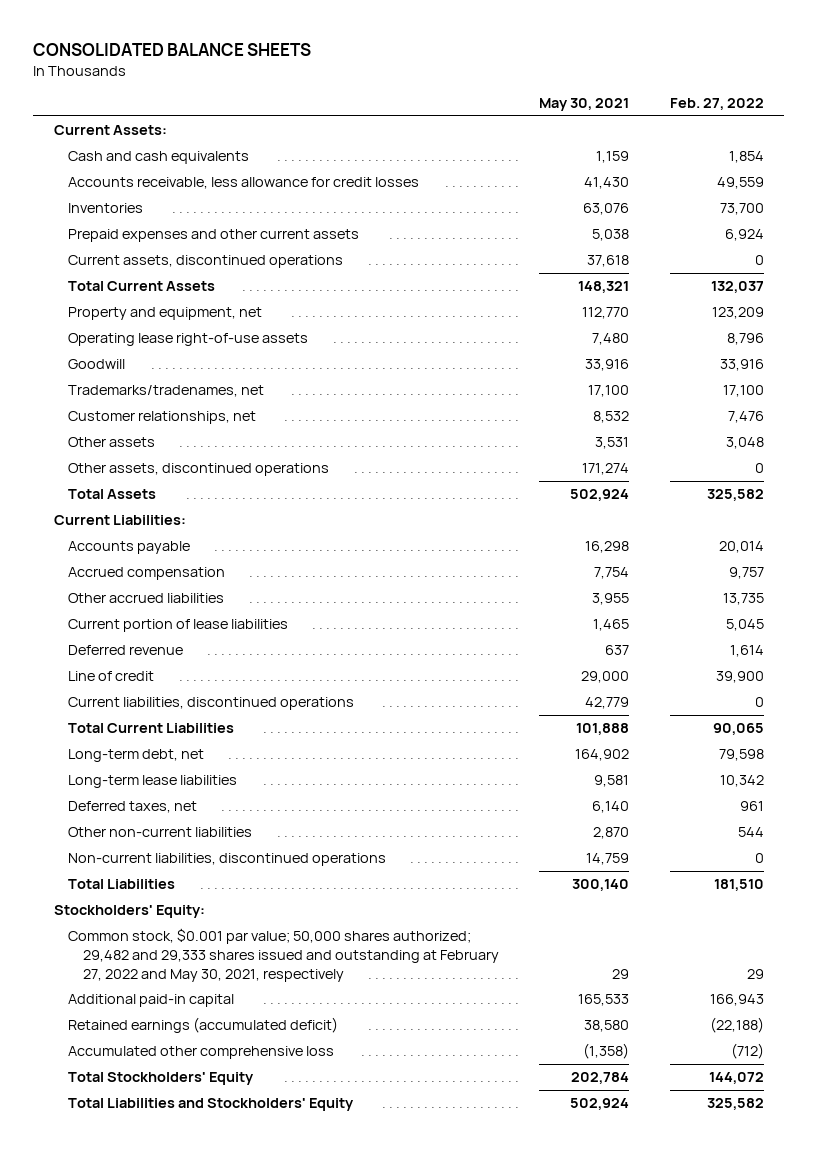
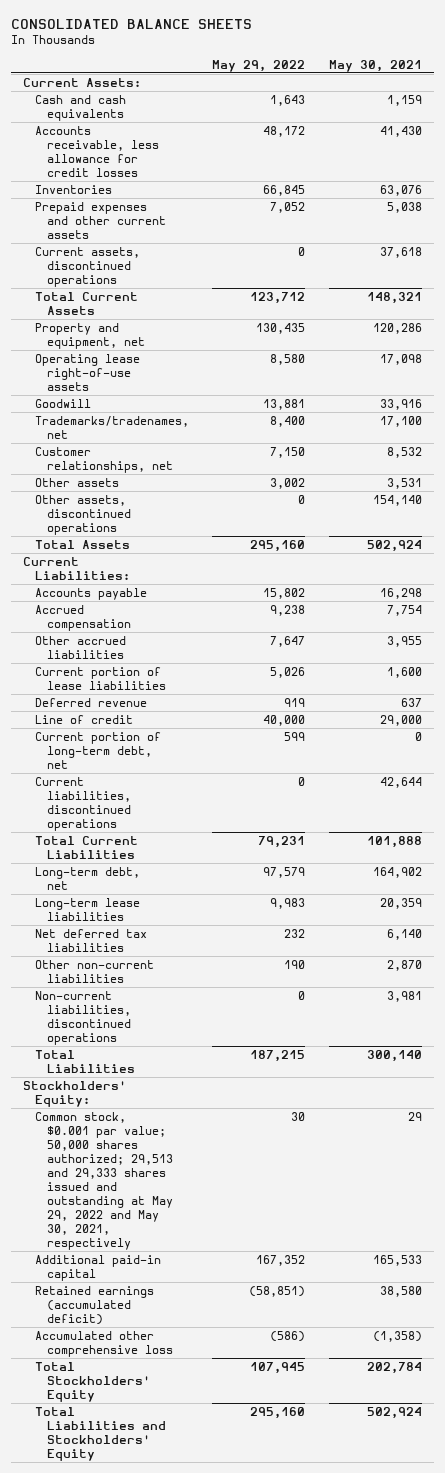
- | May 30, 2021 | Feb. 27, 2022
+ | May 29, 2022 | May 30, 2021
- Property and equipment, net | 112,770 | 123,209
- Operating lease right-of-use assets | 7,480 | 8,796
+ Property and equipment, net | 130,435 | 120,286
+ Operating lease right-of-use assets | 8,580 | 17,098
- Other assets, discontinued operations | 171,274 | 0
+ Other assets, discontinued operations | 0 | 154,140
- Current portion of lease liabilities | 1,465 | 5,045
+ Current portion of lease liabilities | 5,026 | 1,600
- Current liabilities, discontinued operations | 42,779 | 0
+ Current portion of long-term debt, net | 599 | 0
+ Current liabilities, discontinued operations | 0 | 42,644
- Long-term lease liabilities | 9,581 | 10,342
- Deferred taxes, net | 6,140 | 961
+ Long-term lease liabilities | 9,983 | 20,359
+ Net deferred tax liabilities | 232 | 6,140
- Non-current liabilities, discontinued operations | 14,759 | 0
+ Non-current liabilities, discontinued operations | 0 | 3,981
- Common stock, $0.001 par value; 50,000 shares authorized; 29,482 and 29,333 shares issued and outstanding at February 27, 2022 and May 30, 2021, respectively | 29 | 29
+ Common stock, $0.001 par value; 50,000 shares authorized; 29,513 and 29,333 shares issued and outstanding at May 29, 2022 and May 30, 2021, respectively | 30 | 29

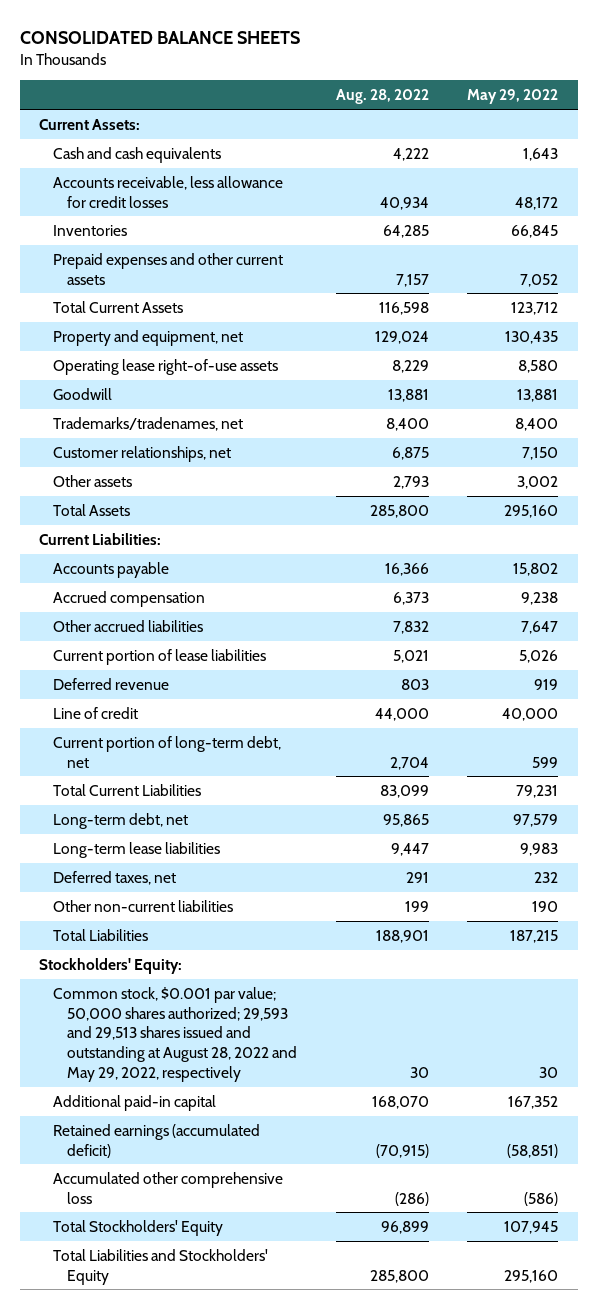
- | May 29, 2022 | May 30, 2021
+ | Aug. 28, 2022 | May 29, 2022
- Current assets, discontinued operations | 0 | 37,618
- Other assets, discontinued operations | 0 | 154,140
- Current liabilities, discontinued operations | 0 | 42,644
- Net deferred tax liabilities | 232 | 6,140
+ Deferred taxes, net | 291 | 232
- Non-current liabilities, discontinued operations | 0 | 3,981
- Common stock, $0.001 par value; 50,000 shares authorized; 29,513 and 29,333 shares issued and outstanding at May 29, 2022 and May 30, 2021, respectively | 30 | 29
+ Common stock, $0.001 par value; 50,000 shares authorized; 29,593 and 29,513 shares issued and outstanding at August 28, 2022 and May 29, 2022, respectively | 30 | 30

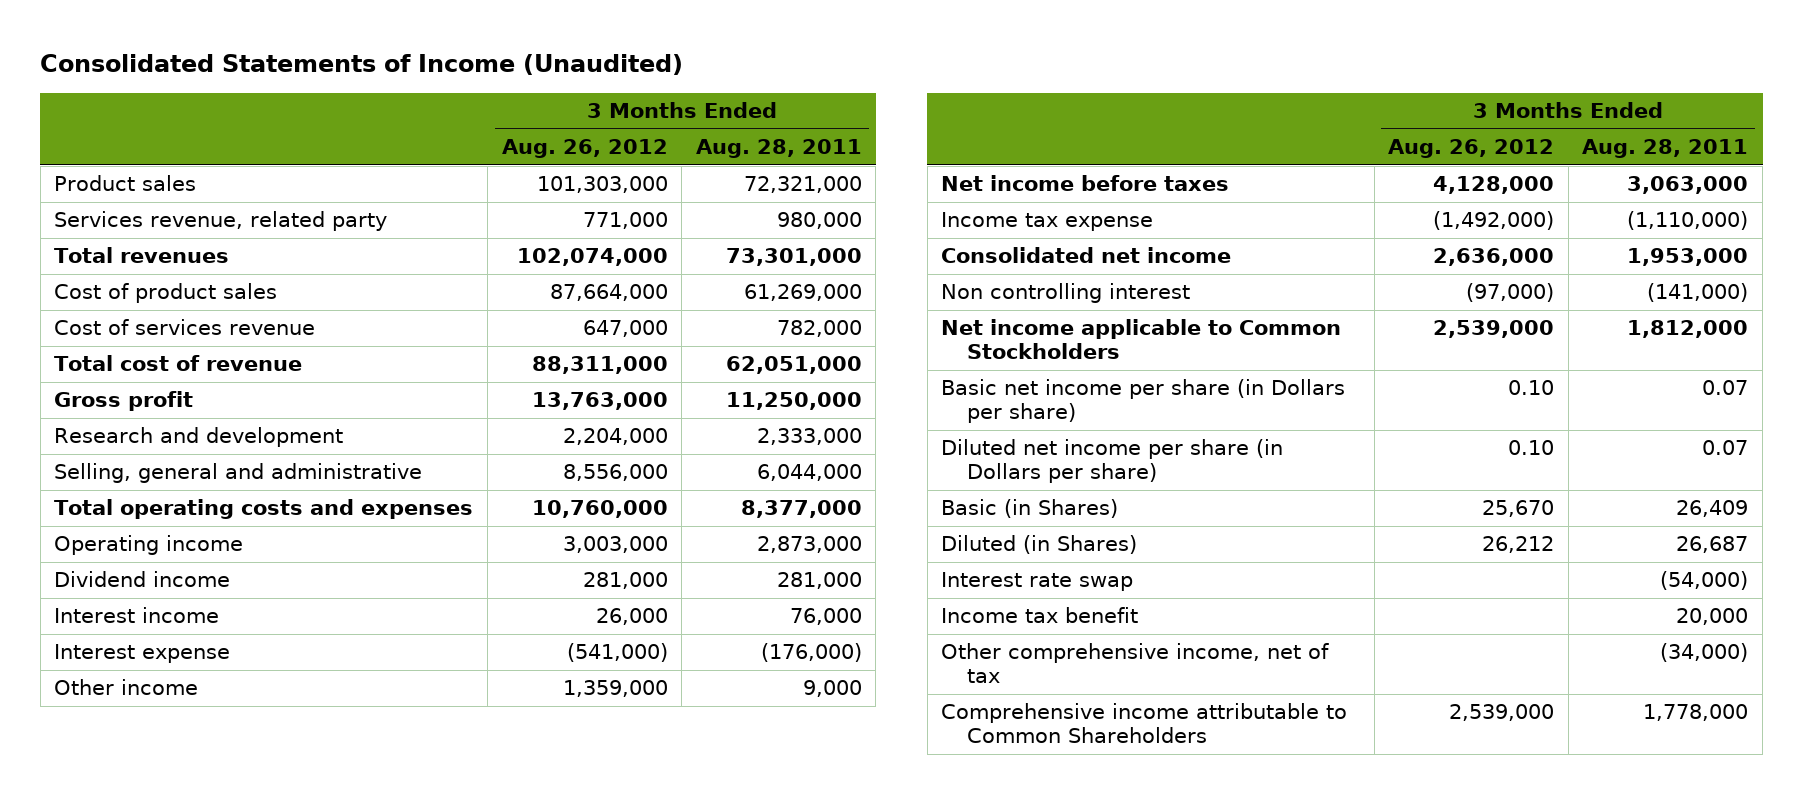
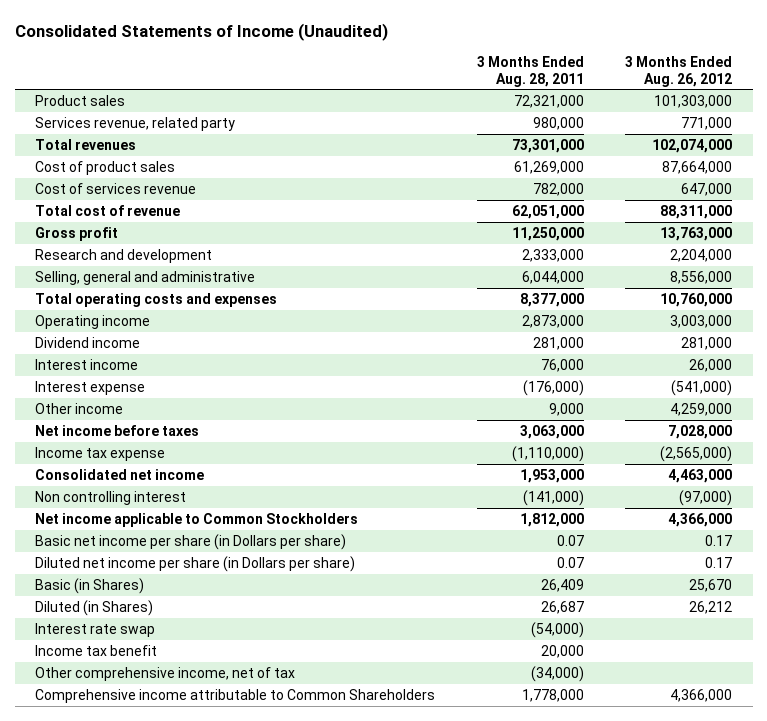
- | 3 Months Ended Aug. 26, 2012 | 3 Months Ended Aug. 28, 2011
+ | 3 Months Ended Aug. 28, 2011 | 3 Months Ended Aug. 26, 2012
- Other income | 1,359,000 | 9,000
- Net income before taxes | 4,128,000 | 3,063,000
- Income tax expense | (1,492,000) | (1,110,000)
- Consolidated net income | 2,636,000 | 1,953,000
+ Other income | 9,000 | 4,259,000
+ Net income before taxes | 3,063,000 | 7,028,000
+ Income tax expense | (1,110,000) | (2,565,000)
+ Consolidated net income | 1,953,000 | 4,463,000
- Net income applicable to Common Stockholders | 2,539,000 | 1,812,000
- Basic net income per share (in Dollars per share) | 0.10 | 0.07
- Diluted net income per share (in Dollars per share) | 0.10 | 0.07
+ Net income applicable to Common Stockholders | 1,812,000 | 4,366,000
+ Basic net income per share (in Dollars per share) | 0.07 | 0.17
+ Diluted net income per share (in Dollars per share) | 0.07 | 0.17
- Comprehensive income attributable to Common Shareholders | 2,539,000 | 1,778,000
+ Comprehensive income attributable to Common Shareholders | 1,778,000 | 4,366,000

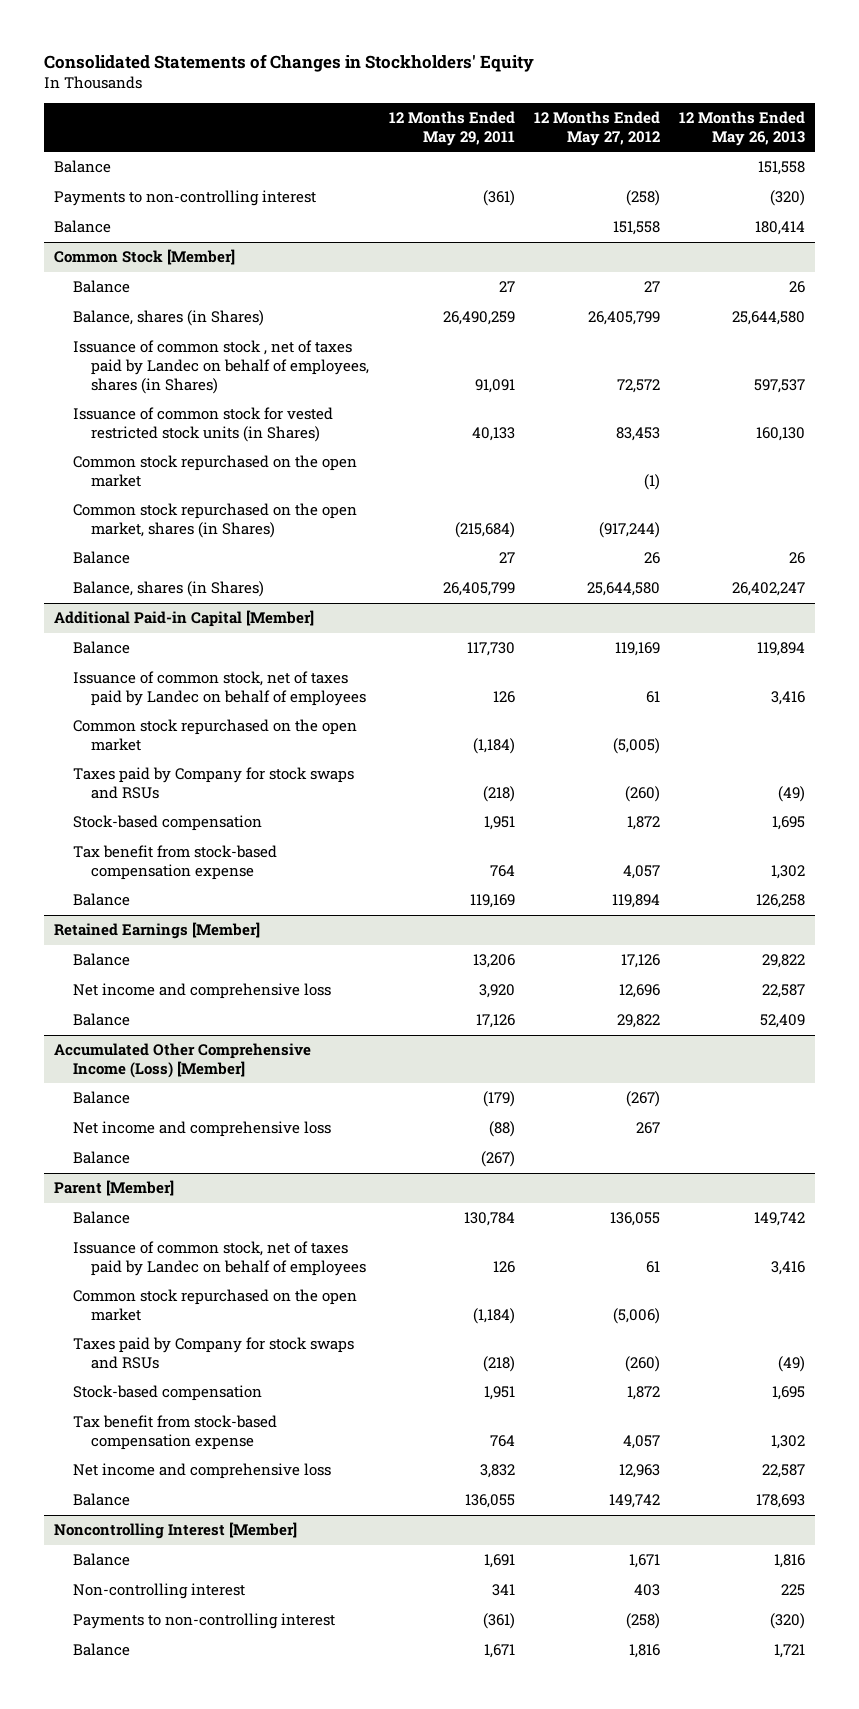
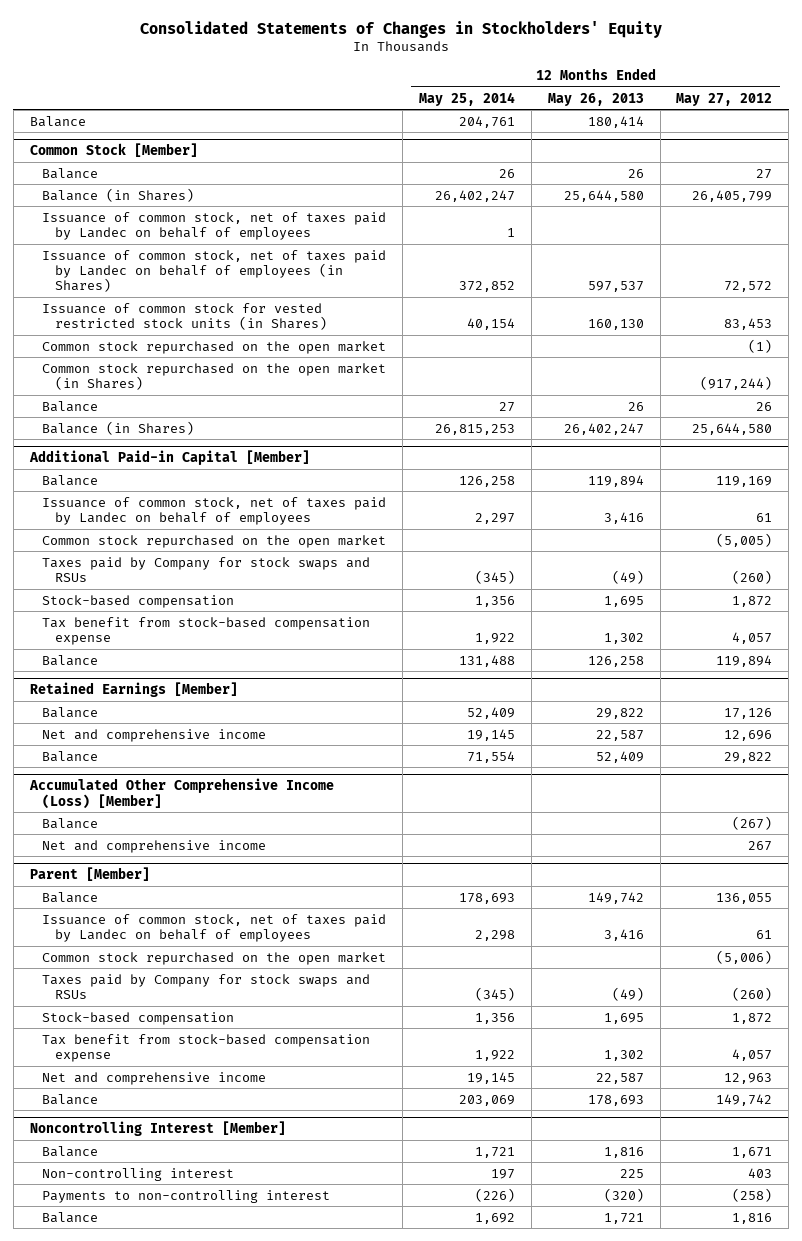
- | 12 Months Ended May 29, 2011 | 12 Months Ended May 27, 2012 | 12 Months Ended May 26, 2013
+ | 12 Months Ended May 25, 2014 | 12 Months Ended May 26, 2013 | 12 Months Ended May 27, 2012
- Balance | | | 151,558
- Payments to non-controlling interest | (361) | (258) | (320)
- Balance | | 151,558 | 180,414
+ Balance | 204,761 | 180,414 |
@ Common Stock [Member]
- Balance, shares (in Shares) | 26,490,259 | 26,405,799 | 25,644,580
- Issuance of common stock , net of taxes paid by Landec on behalf of employees, shares (in Shares) | 91,091 | 72,572 | 597,537
+ Balance (in Shares) | 26,402,247 | 25,644,580 | 26,405,799
+ Issuance of common stock, net of taxes paid by Landec on behalf of employees | 1 | |
+ Issuance of common stock, net of taxes paid by Landec on behalf of employees (in Shares) | 372,852 | 597,537 | 72,572
- Common stock repurchased on the open market, shares (in Shares) | (215,684) | (917,244) |
+ Common stock repurchased on the open market (in Shares) | | | (917,244)
- Balance, shares (in Shares) | 26,405,799 | 25,644,580 | 26,402,247
+ Balance (in Shares) | 26,815,253 | 26,402,247 | 25,644,580
@ Retained Earnings [Member]
- Net income and comprehensive loss | 3,920 | 12,696 | 22,587
+ Net and comprehensive income | 19,145 | 22,587 | 12,696
@ Accumulated Other Comprehensive Income (Loss) [Member]
- Net income and comprehensive loss | (88) | 267 |
- Balance | (267) | |
+ Net and comprehensive income | | | 267
@ Parent [Member]
- Net income and comprehensive loss | 3,832 | 12,963 | 22,587
+ Net and comprehensive income | 19,145 | 22,587 | 12,963

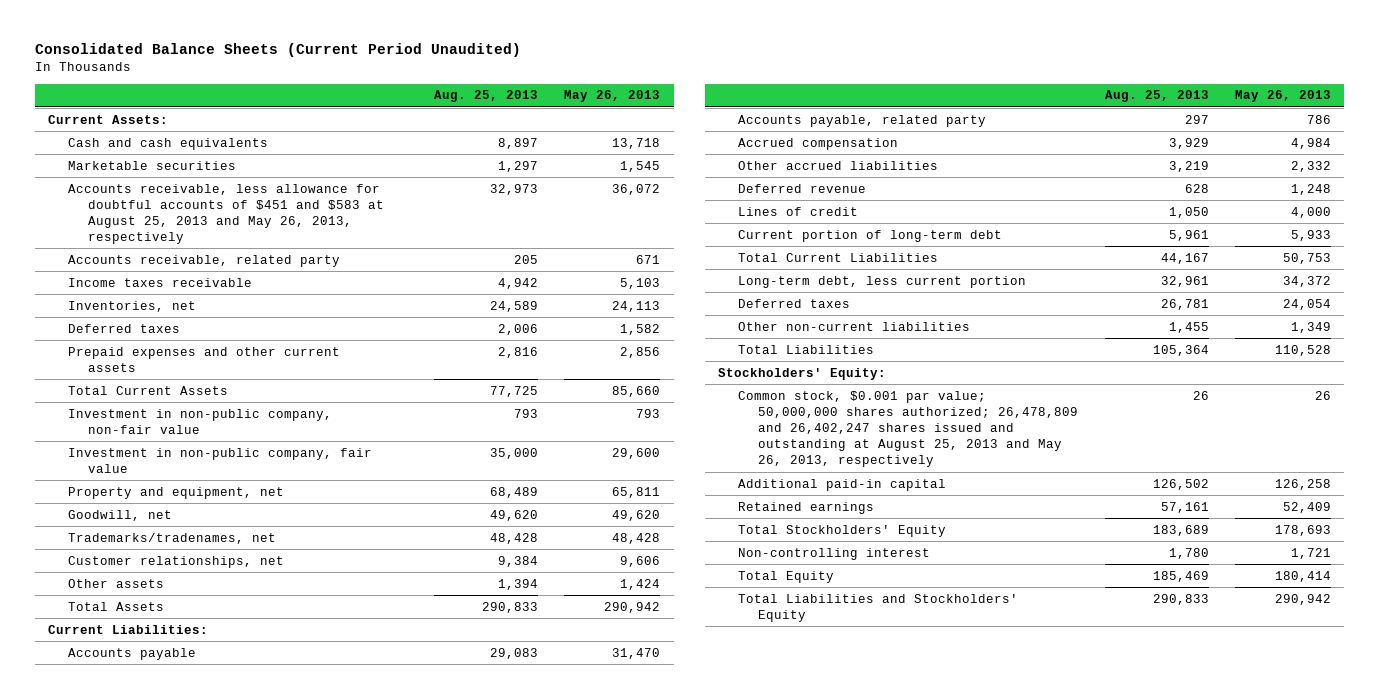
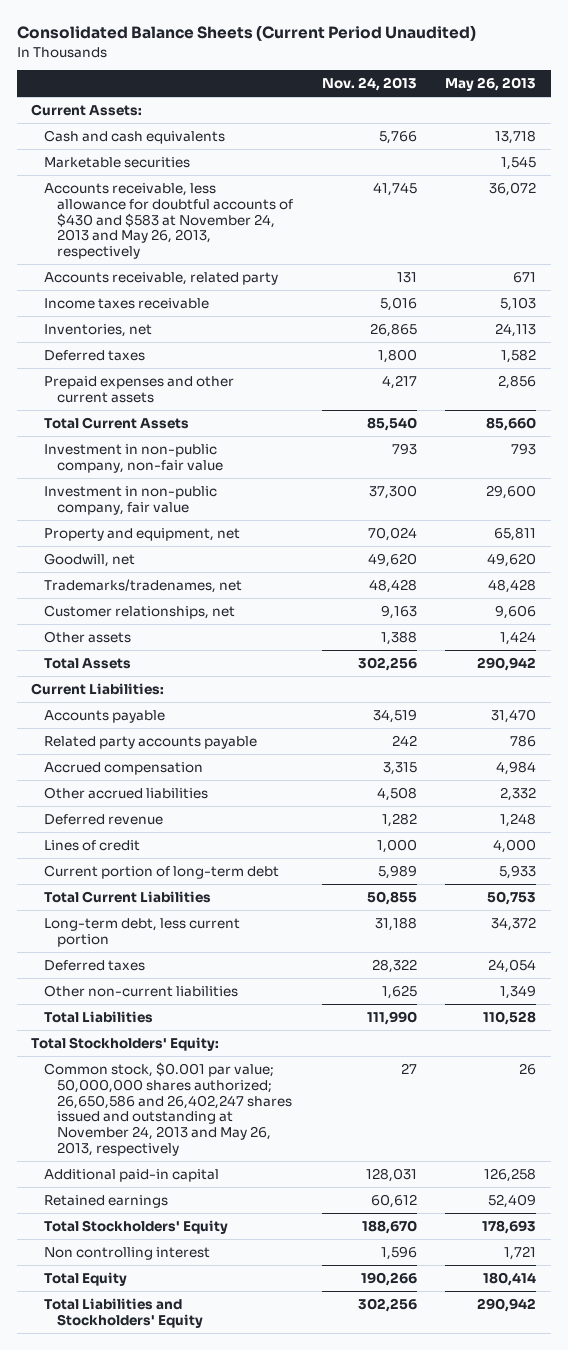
- | Aug. 25, 2013 | May 26, 2013
+ | Nov. 24, 2013 | May 26, 2013
- Accounts receivable, less allowance for doubtful accounts of $451 and $583 at August 25, 2013 and May 26, 2013, respectively | 32,973 | 36,072
+ Accounts receivable, less allowance for doubtful accounts of $430 and $583 at November 24, 2013 and May 26, 2013, respectively | 41,745 | 36,072
- Accounts payable, related party | 297 | 786
+ Related party accounts payable | 242 | 786
- Stockholders' Equity:
- Common stock, $0.001 par value; 50,000,000 shares authorized; 26,478,809 and 26,402,247 shares issued and outstanding at August 25, 2013 and May 26, 2013, respectively | 26 | 26
+ Total Stockholders' Equity:
+ Common stock, $0.001 par value; 50,000,000 shares authorized; 26,650,586 and 26,402,247 shares issued and outstanding at November 24, 2013 and May 26, 2013, respectively | 27 | 26
- Non-controlling interest | 1,780 | 1,721
+ Non controlling interest | 1,596 | 1,721

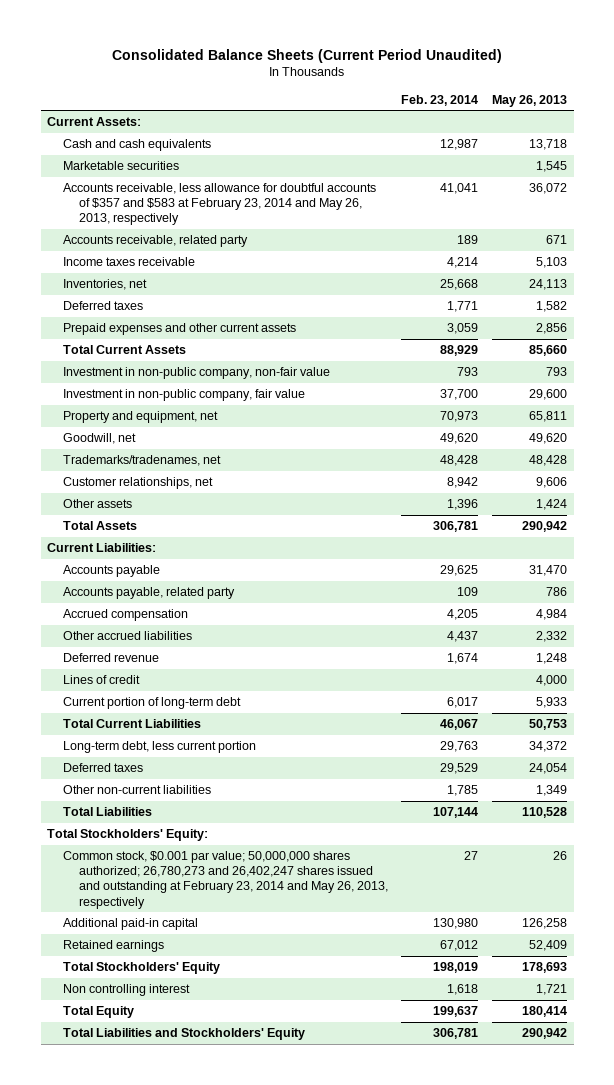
- | Nov. 24, 2013 | May 26, 2013
+ | Feb. 23, 2014 | May 26, 2013
- Accounts receivable, less allowance for doubtful accounts of $430 and $583 at November 24, 2013 and May 26, 2013, respectively | 41,745 | 36,072
+ Accounts receivable, less allowance for doubtful accounts of $357 and $583 at February 23, 2014 and May 26, 2013, respectively | 41,041 | 36,072
- Related party accounts payable | 242 | 786
+ Accounts payable, related party | 109 | 786
- Common stock, $0.001 par value; 50,000,000 shares authorized; 26,650,586 and 26,402,247 shares issued and outstanding at November 24, 2013 and May 26, 2013, respectively | 27 | 26
+ Common stock, $0.001 par value; 50,000,000 shares authorized; 26,780,273 and 26,402,247 shares issued and outstanding at February 23, 2014 and May 26, 2013, respectively | 27 | 26

